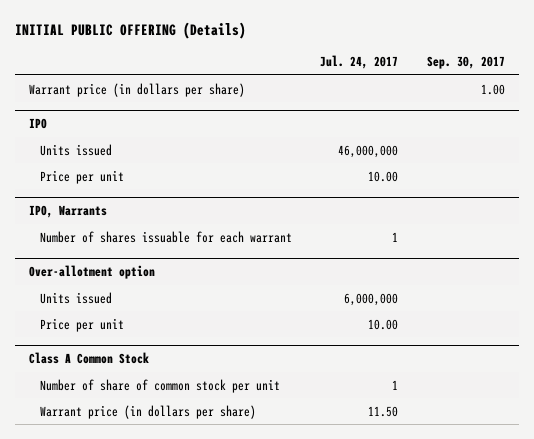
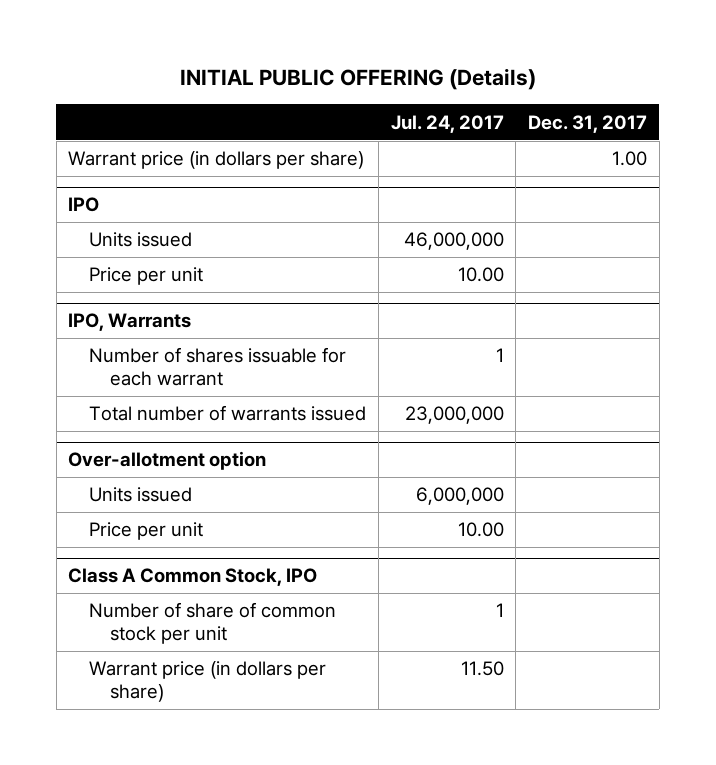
- | Jul. 24, 2017 | Sep. 30, 2017
+ | Jul. 24, 2017 | Dec. 31, 2017
@ IPO, Warrants
+ Total number of warrants issued | 23,000,000 |
- Class A Common Stock
+ Class A Common Stock, IPO

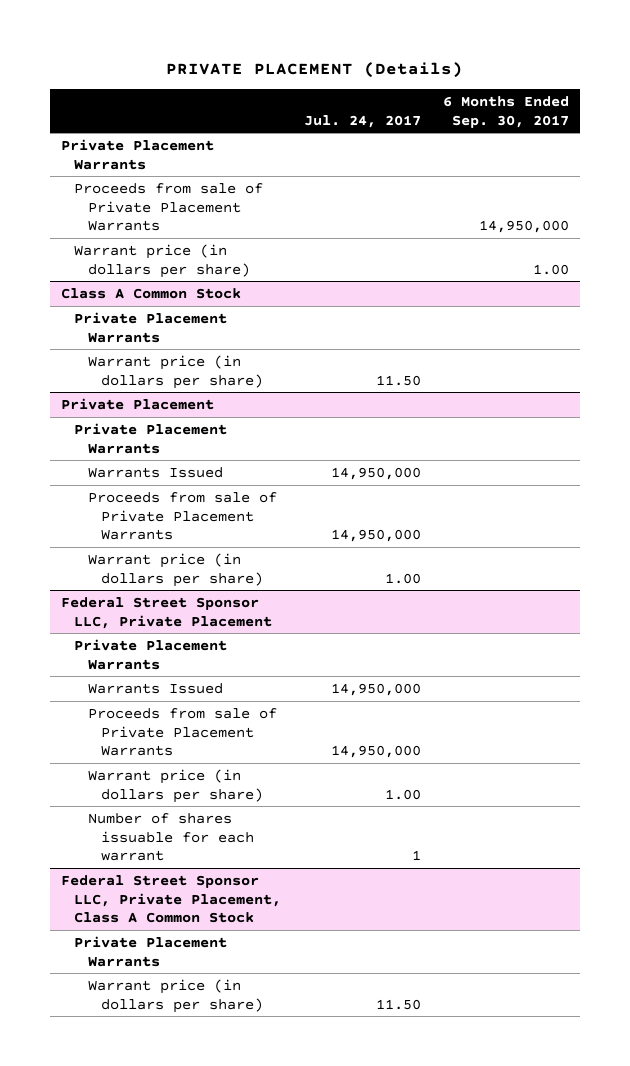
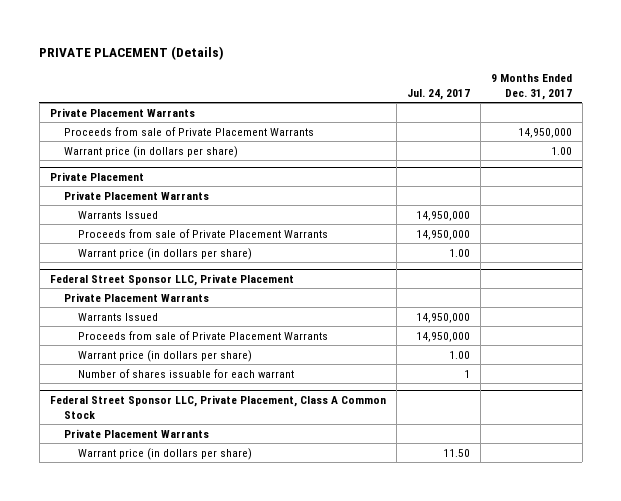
- | Jul. 24, 2017 | 6 Months Ended Sep. 30, 2017
+ | Jul. 24, 2017 | 9 Months Ended Dec. 31, 2017
- Class A Common Stock
- Private Placement Warrants
- Warrant price (in dollars per share) | 11.50 |

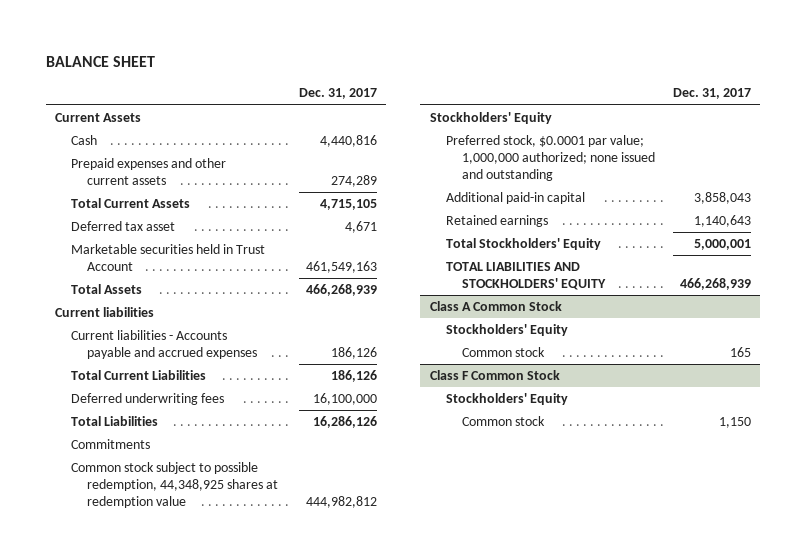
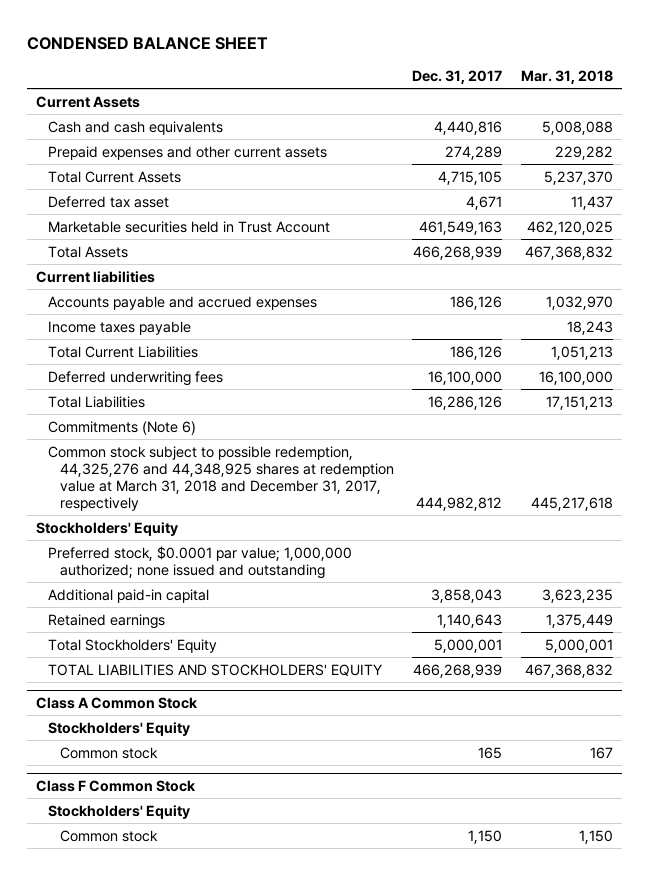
- BALANCE SHEET
+ CONDENSED BALANCE SHEET
- | Dec. 31, 2017
+ | Dec. 31, 2017 | Mar. 31, 2018
- Cash | 4,440,816
+ Cash and cash equivalents | 4,440,816 | 5,008,088
- Current liabilities - Accounts payable and accrued expenses | 186,126
+ Accounts payable and accrued expenses | 186,126 | 1,032,970
+ Income taxes payable | | 18,243
- Commitments
- Common stock subject to possible redemption, 44,348,925 shares at redemption value | 444,982,812
+ Commitments (Note 6)
+ Common stock subject to possible redemption, 44,325,276 and 44,348,925 shares at redemption value at March 31, 2018 and December 31, 2017, respectively | 444,982,812 | 445,217,618

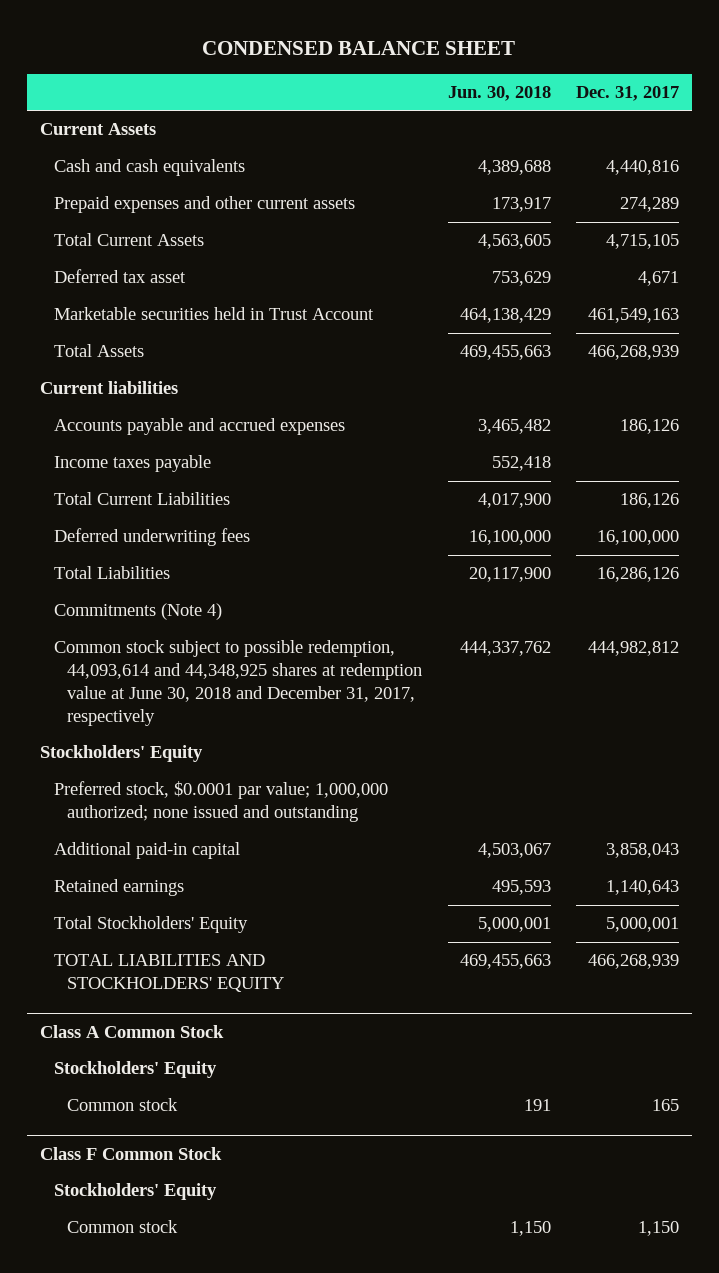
- | Dec. 31, 2017 | Mar. 31, 2018
+ | Jun. 30, 2018 | Dec. 31, 2017
- Commitments (Note 6)
- Common stock subject to possible redemption, 44,325,276 and 44,348,925 shares at redemption value at March 31, 2018 and December 31, 2017, respectively | 444,982,812 | 445,217,618
+ Commitments (Note 4)
+ Common stock subject to possible redemption, 44,093,614 and 44,348,925 shares at redemption value at June 30, 2018 and December 31, 2017, respectively | 444,337,762 | 444,982,812

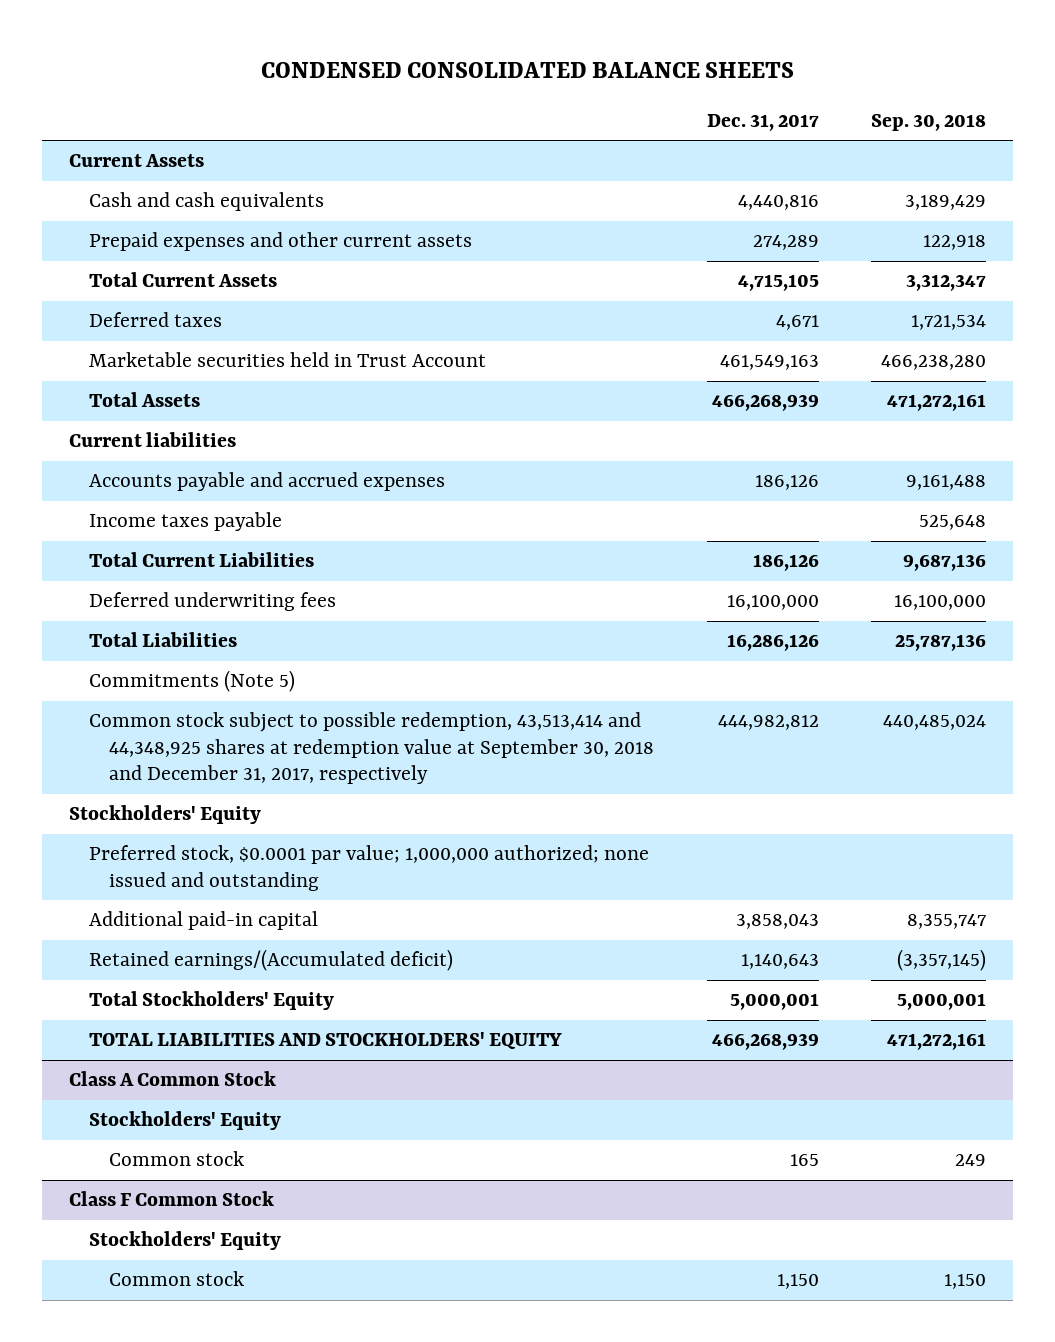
- CONDENSED BALANCE SHEET
+ CONDENSED CONSOLIDATED BALANCE SHEETS
- | Jun. 30, 2018 | Dec. 31, 2017
+ | Dec. 31, 2017 | Sep. 30, 2018
- Deferred tax asset | 753,629 | 4,671
+ Deferred taxes | 4,671 | 1,721,534
- Commitments (Note 4)
- Common stock subject to possible redemption, 44,093,614 and 44,348,925 shares at redemption value at June 30, 2018 and December 31, 2017, respectively | 444,337,762 | 444,982,812
+ Commitments (Note 5)
+ Common stock subject to possible redemption, 43,513,414 and 44,348,925 shares at redemption value at September 30, 2018 and December 31, 2017, respectively | 444,982,812 | 440,485,024
- Retained earnings | 495,593 | 1,140,643
+ Retained earnings/(Accumulated deficit) | 1,140,643 | (3,357,145)

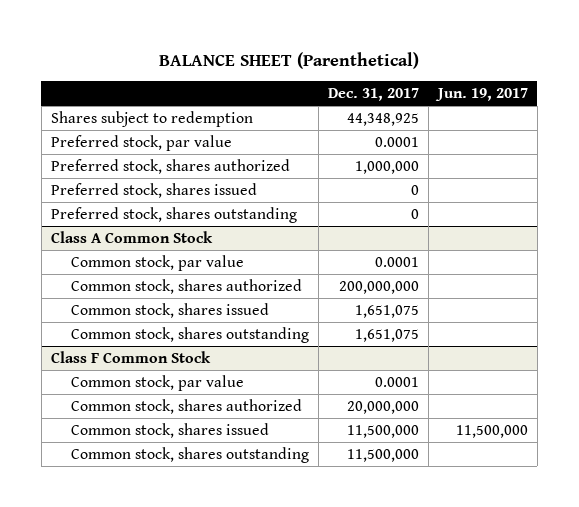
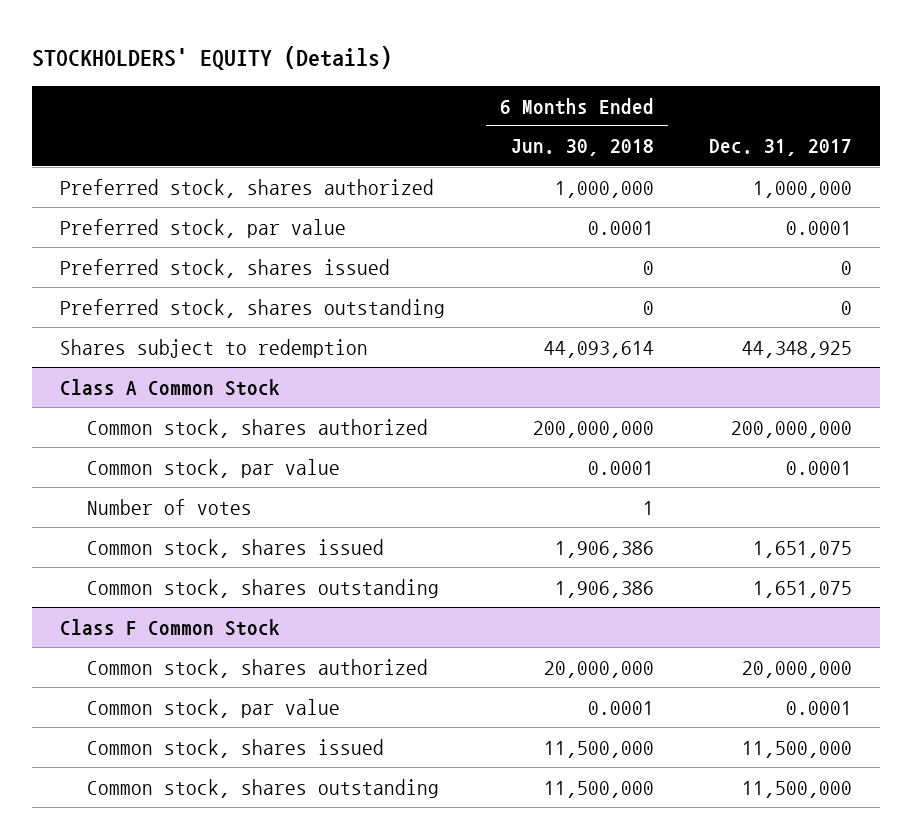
- BALANCE SHEET (Parenthetical)
+ STOCKHOLDERS' EQUITY (Details)
- | Dec. 31, 2017 | Jun. 19, 2017
+ | 6 Months Ended Jun. 30, 2018 | Dec. 31, 2017
moved down: Preferred stock, par value | 0.0001 | 0.0001
moved down: Shares subject to redemption | 44,093,614 | 44,348,925
@ Class A Common Stock
moved down: Common stock, par value | 0.0001 | 0.0001
+ Number of votes | 1 |
@ Class F Common Stock
moved down: Common stock, par value | 0.0001 | 0.0001

